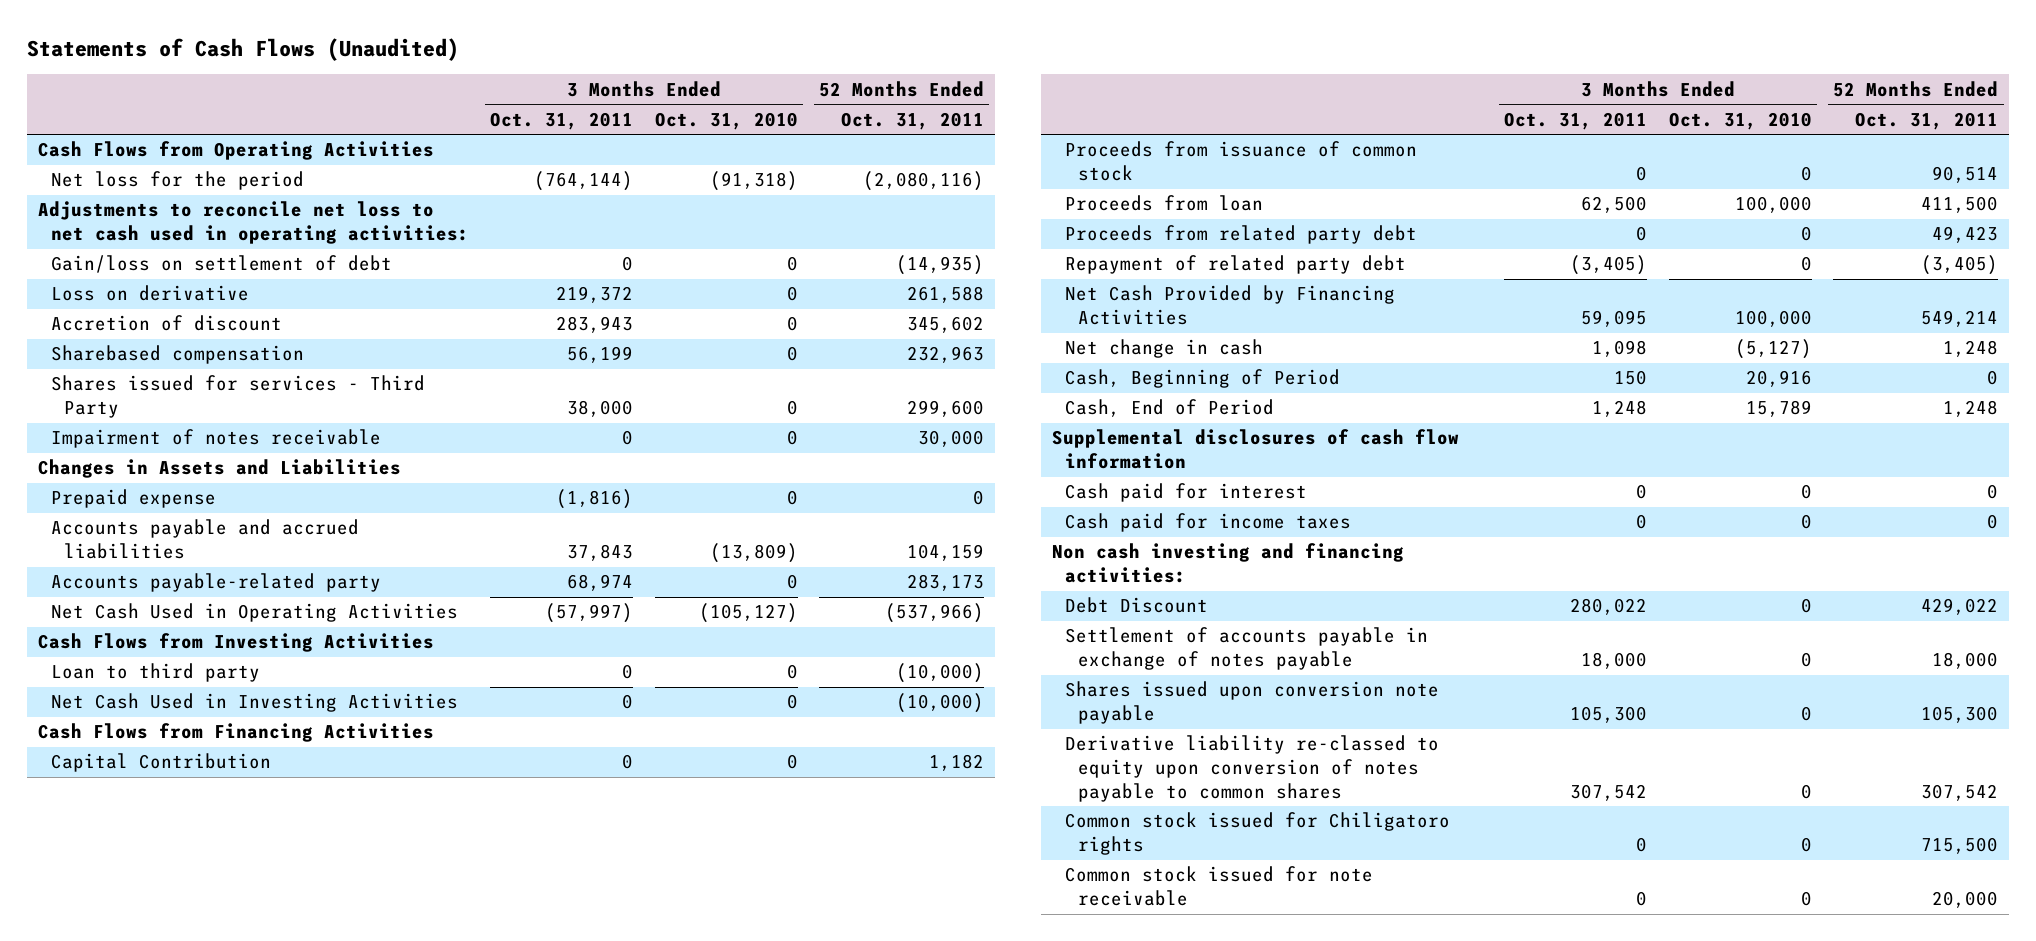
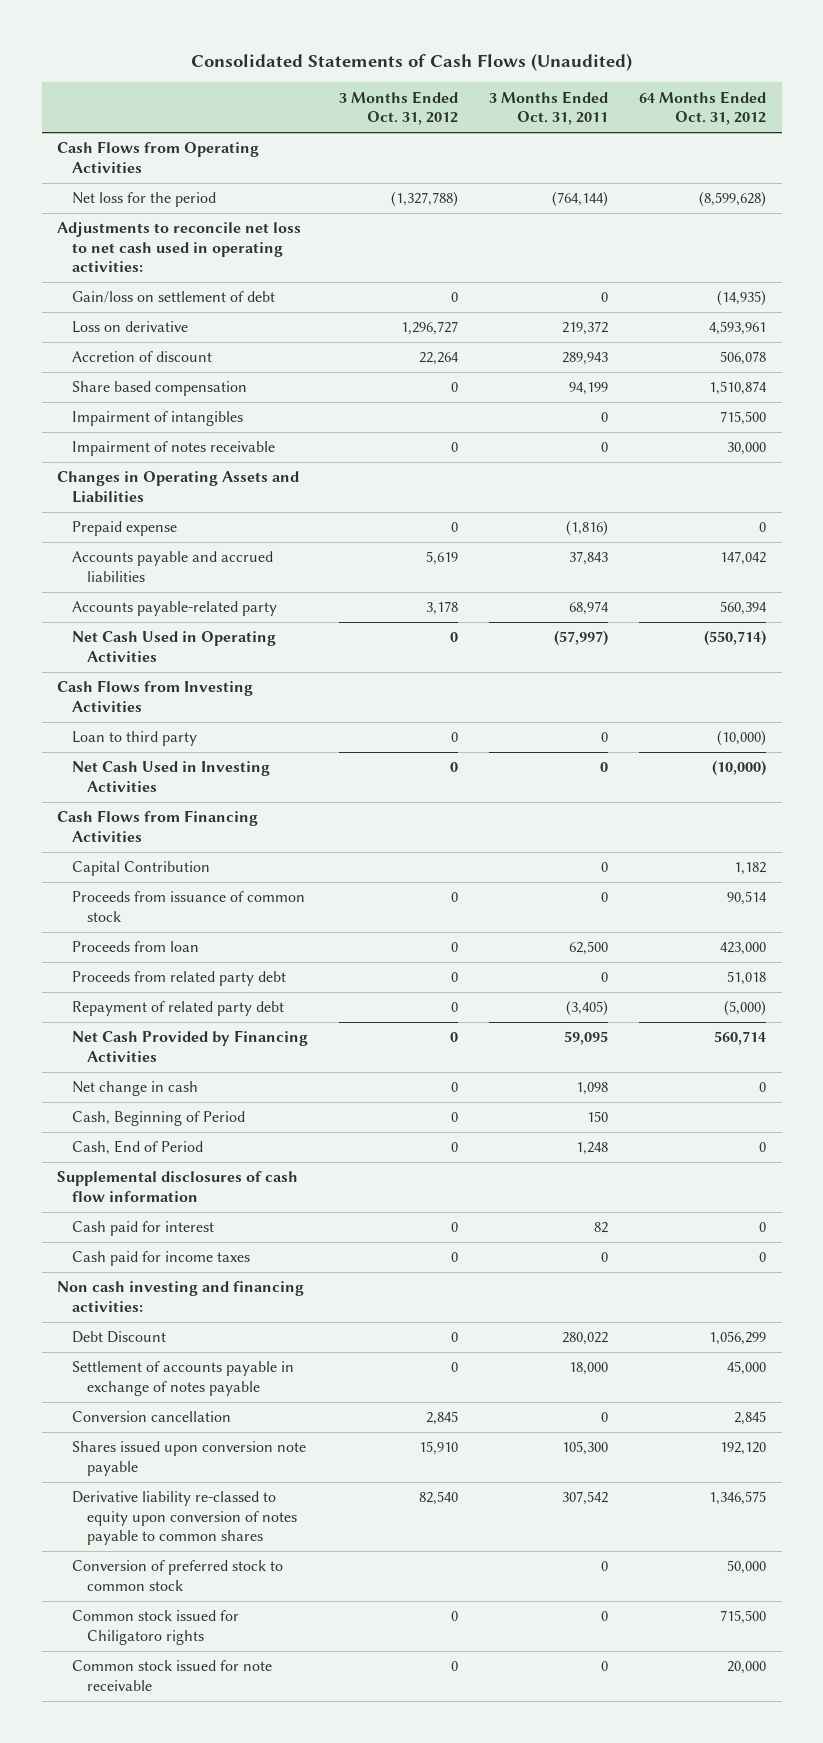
- Statements of Cash Flows (Unaudited)
+ Consolidated Statements of Cash Flows (Unaudited)
- | 3 Months Ended Oct. 31, 2011 | 3 Months Ended Oct. 31, 2010 | 52 Months Ended Oct. 31, 2011
+ | 3 Months Ended Oct. 31, 2012 | 3 Months Ended Oct. 31, 2011 | 64 Months Ended Oct. 31, 2012
- Accretion of discount | 283,943 | 0 | 345,602
- Sharebased compensation | 56,199 | 0 | 232,963
- Shares issued for services - Third Party | 38,000 | 0 | 299,600
+ Accretion of discount | 22,264 | 289,943 | 506,078
+ Share based compensation | 0 | 94,199 | 1,510,874
+ Impairment of intangibles | | 0 | 715,500
- Changes in Assets and Liabilities
+ Changes in Operating Assets and Liabilities
- Cash paid for interest | 0 | 0 | 0
+ Cash paid for interest | 0 | 82 | 0
+ Conversion cancellation | 2,845 | 0 | 2,845
+ Conversion of preferred stock to common stock | | 0 | 50,000

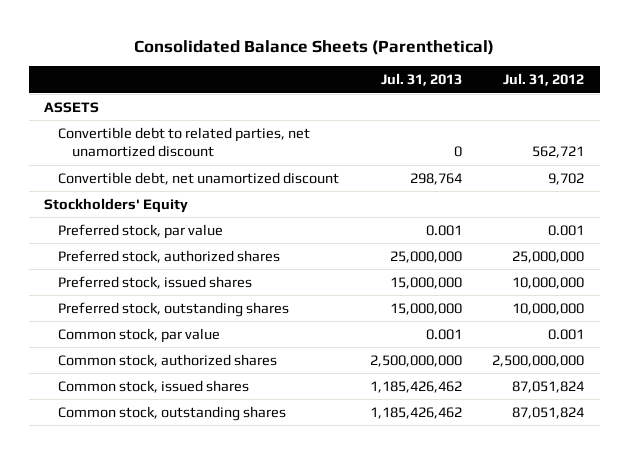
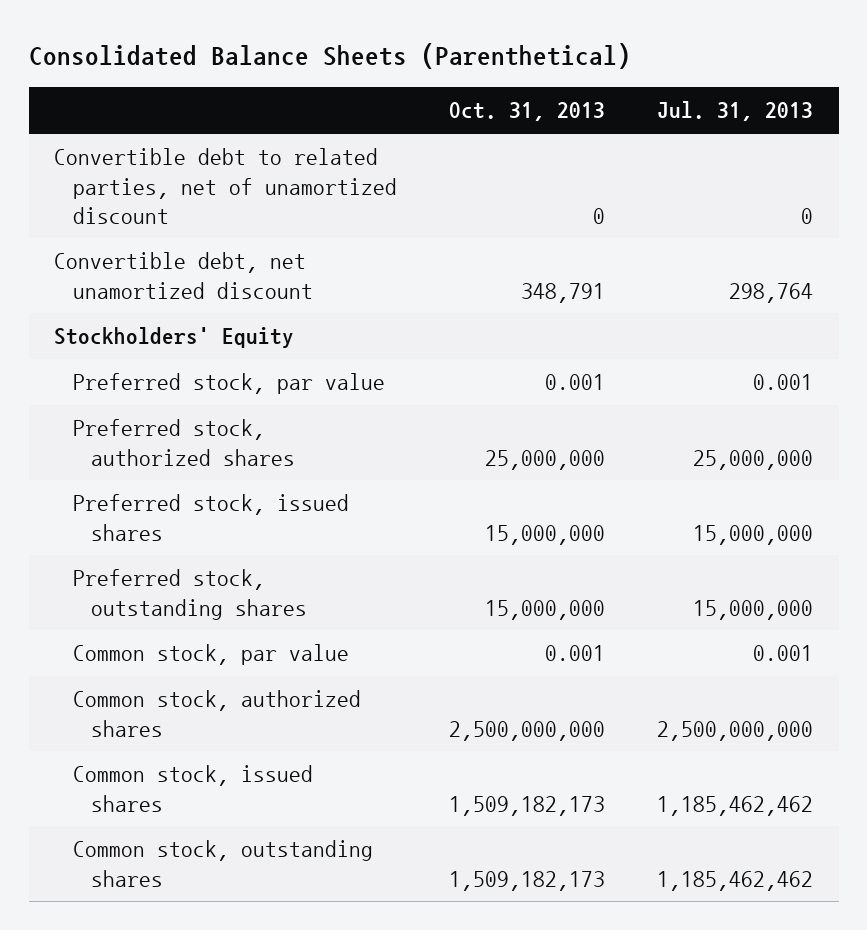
- | Jul. 31, 2013 | Jul. 31, 2012
+ | Oct. 31, 2013 | Jul. 31, 2013
- ASSETS
- Convertible debt to related parties, net unamortized discount | 0 | 562,721
+ Convertible debt to related parties, net of unamortized discount | 0 | 0
- Common stock, issued shares | 1,185,426,462 | 87,051,824
- Common stock, outstanding shares | 1,185,426,462 | 87,051,824
+ Common stock, issued shares | 1,509,182,173 | 1,185,462,462
+ Common stock, outstanding shares | 1,509,182,173 | 1,185,462,462

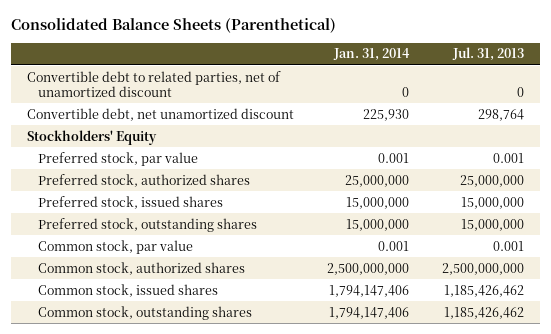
- | Oct. 31, 2013 | Jul. 31, 2013
+ | Jan. 31, 2014 | Jul. 31, 2013
- Common stock, issued shares | 1,509,182,173 | 1,185,462,462
- Common stock, outstanding shares | 1,509,182,173 | 1,185,462,462
+ Common stock, issued shares | 1,794,147,406 | 1,185,426,462
+ Common stock, outstanding shares | 1,794,147,406 | 1,185,426,462

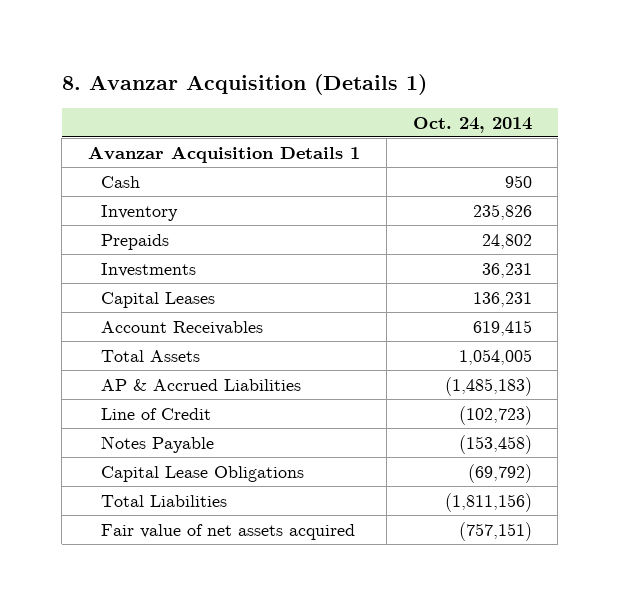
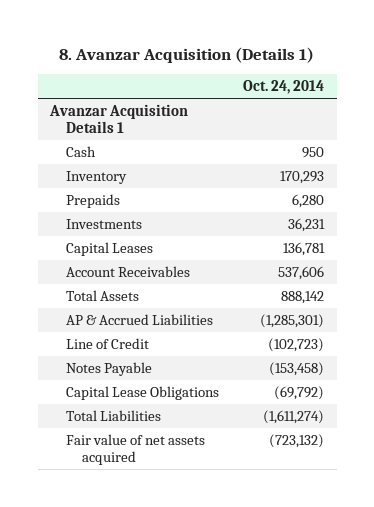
- Inventory | 235,826
- Prepaids | 24,802
+ Inventory | 170,293
+ Prepaids | 6,280
- Capital Leases | 136,231
- Account Receivables | 619,415
- Total Assets | 1,054,005
- AP & Accrued Liabilities | (1,485,183)
+ Capital Leases | 136,781
+ Account Receivables | 537,606
+ Total Assets | 888,142
+ AP & Accrued Liabilities | (1,285,301)
- Total Liabilities | (1,811,156)
- Fair value of net assets acquired | (757,151)
+ Total Liabilities | (1,611,274)
+ Fair value of net assets acquired | (723,132)

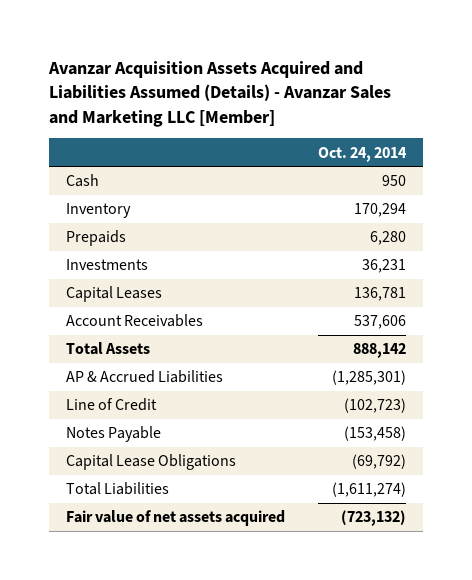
- 8. Avanzar Acquisition (Details 1)
+ Avanzar Acquisition Assets Acquired and Liabilities Assumed (Details) - Avanzar Sales and Marketing LLC [Member]
- Avanzar Acquisition Details 1
- Inventory | 170,293
+ Inventory | 170,294

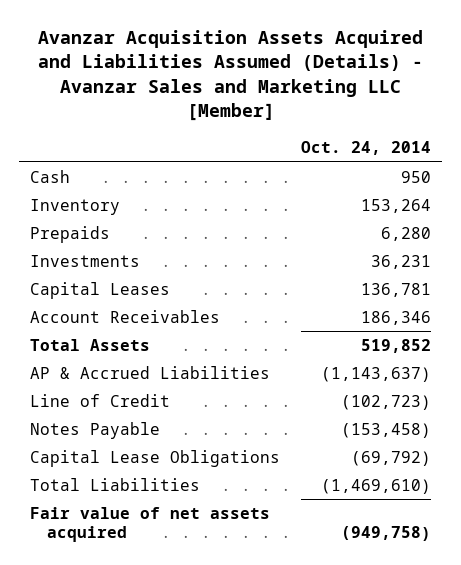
- Inventory | 170,294
+ Inventory | 153,264
- Account Receivables | 537,606
- Total Assets | 888,142
- AP & Accrued Liabilities | (1,285,301)
+ Account Receivables | 186,346
+ Total Assets | 519,852
+ AP & Accrued Liabilities | (1,143,637)
- Total Liabilities | (1,611,274)
- Fair value of net assets acquired | (723,132)
+ Total Liabilities | (1,469,610)
+ Fair value of net assets acquired | (949,758)

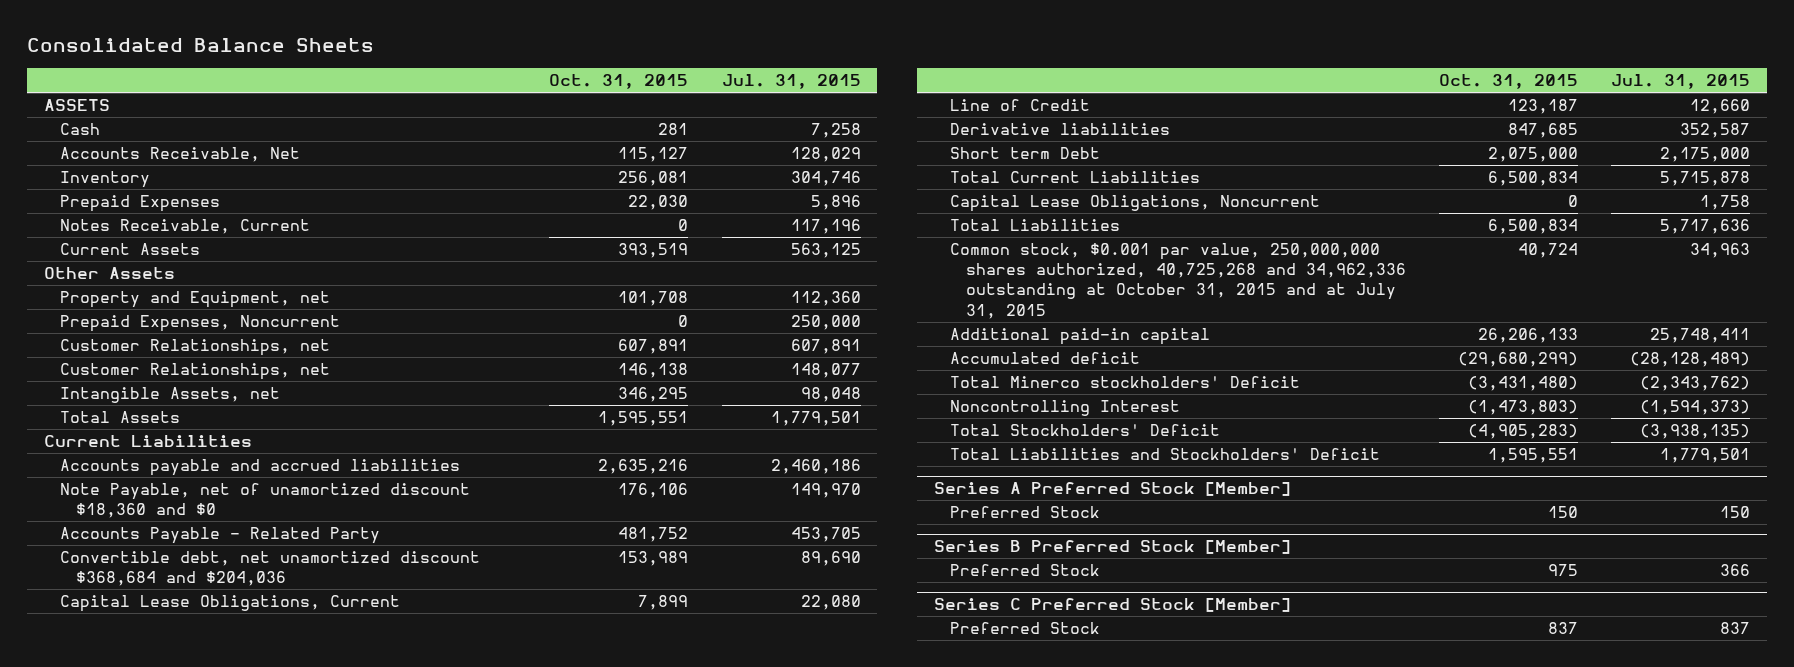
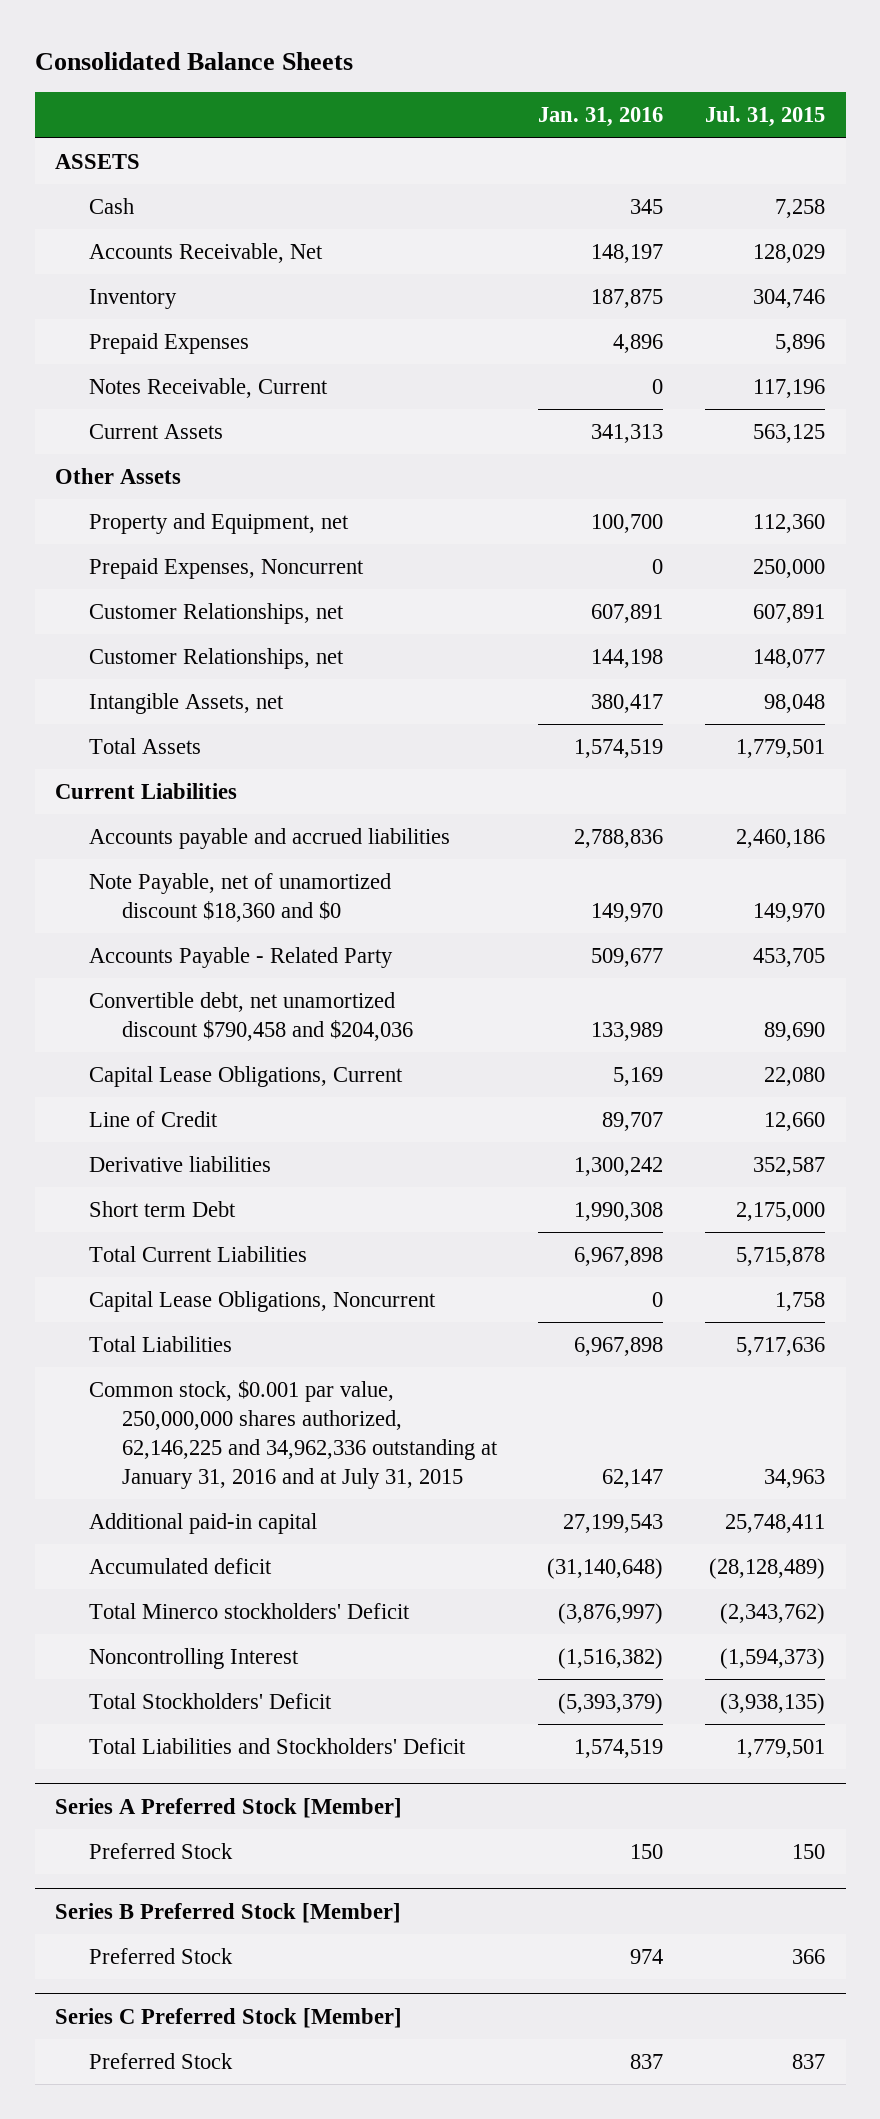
- | Oct. 31, 2015 | Jul. 31, 2015
+ | Jan. 31, 2016 | Jul. 31, 2015
- Convertible debt, net unamortized discount $368,684 and $204,036 | 153,989 | 89,690
+ Convertible debt, net unamortized discount $790,458 and $204,036 | 133,989 | 89,690
- Common stock, $0.001 par value, 250,000,000 shares authorized, 40,725,268 and 34,962,336 outstanding at October 31, 2015 and at July 31, 2015 | 40,724 | 34,963
+ Common stock, $0.001 par value, 250,000,000 shares authorized, 62,146,225 and 34,962,336 outstanding at January 31, 2016 and at July 31, 2015 | 62,147 | 34,963

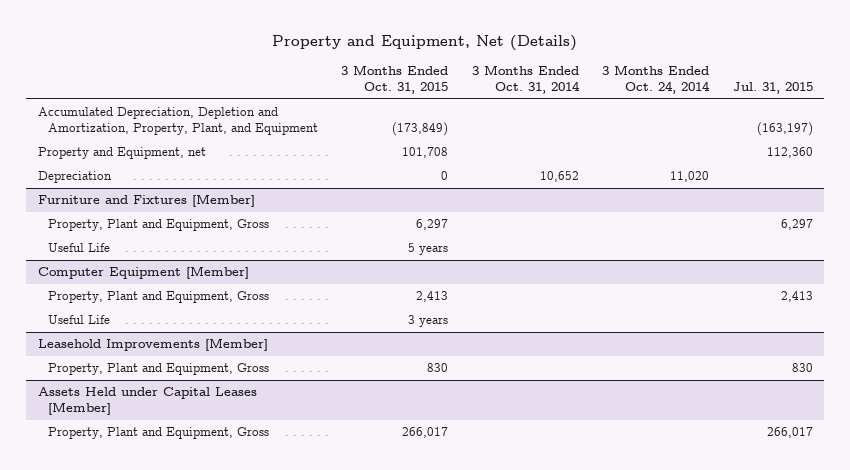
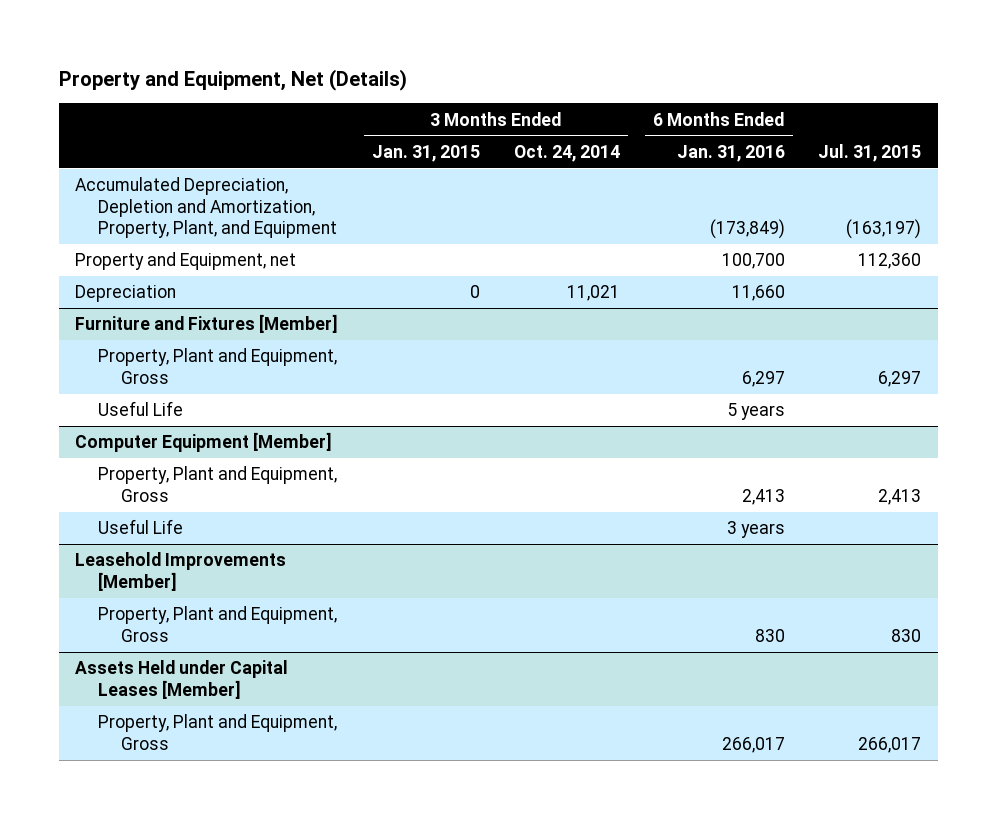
- | 3 Months Ended Oct. 31, 2015 | 3 Months Ended Oct. 31, 2014 | 3 Months Ended Oct. 24, 2014 | Jul. 31, 2015
+ | 3 Months Ended Jan. 31, 2015 | 3 Months Ended Oct. 24, 2014 | 6 Months Ended Jan. 31, 2016 | Jul. 31, 2015
- Depreciation | 0 | 10,652 | 11,020 |
+ Depreciation | 0 | 11,021 | 11,660 |

